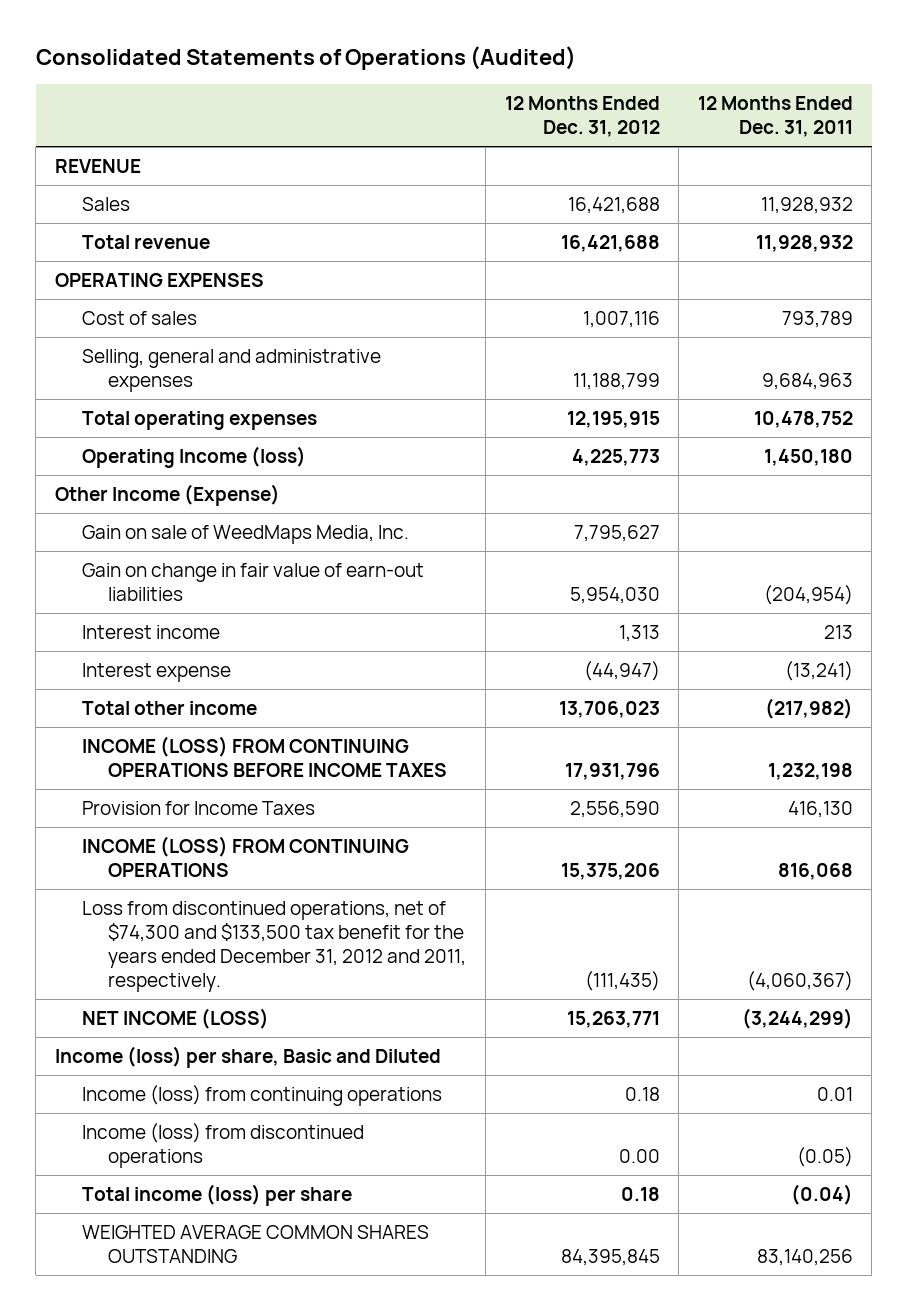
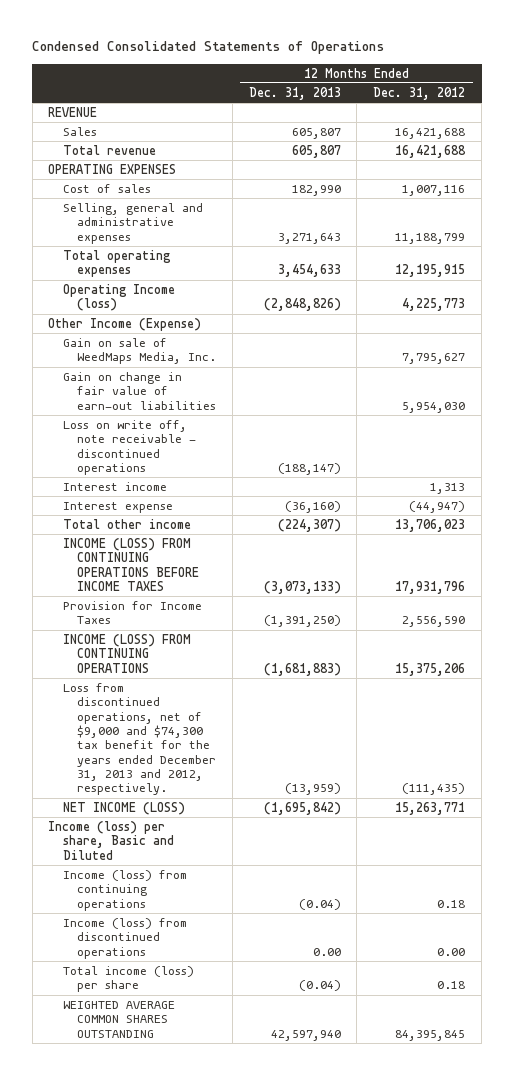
- Consolidated Statements of Operations (Audited)
+ Condensed Consolidated Statements of Operations
- | 12 Months Ended Dec. 31, 2012 | 12 Months Ended Dec. 31, 2011
+ | 12 Months Ended Dec. 31, 2013 | 12 Months Ended Dec. 31, 2012
+ Loss on write off, note receivable - discontinued operations | (188,147) |
- Loss from discontinued operations, net of $74,300 and $133,500 tax benefit for the years ended December 31, 2012 and 2011, respectively. | (111,435) | (4,060,367)
+ Loss from discontinued operations, net of $9,000 and $74,300 tax benefit for the years ended December 31, 2013 and 2012, respectively. | (13,959) | (111,435)

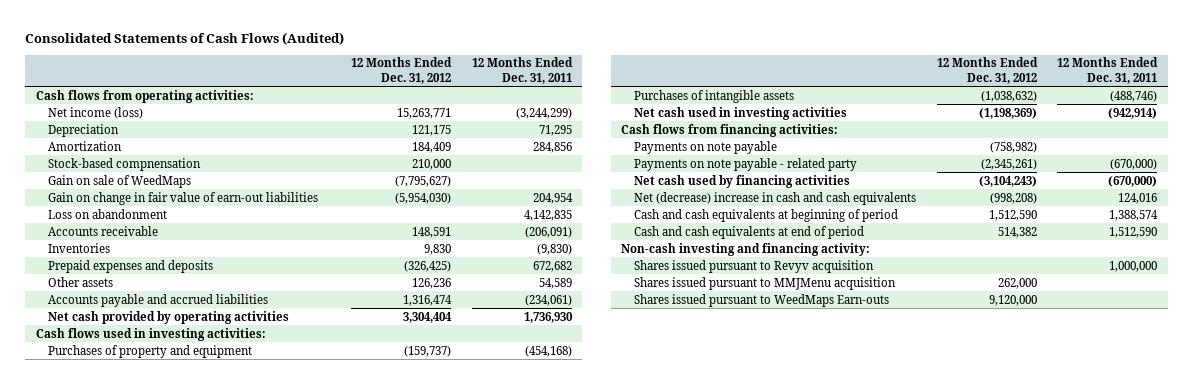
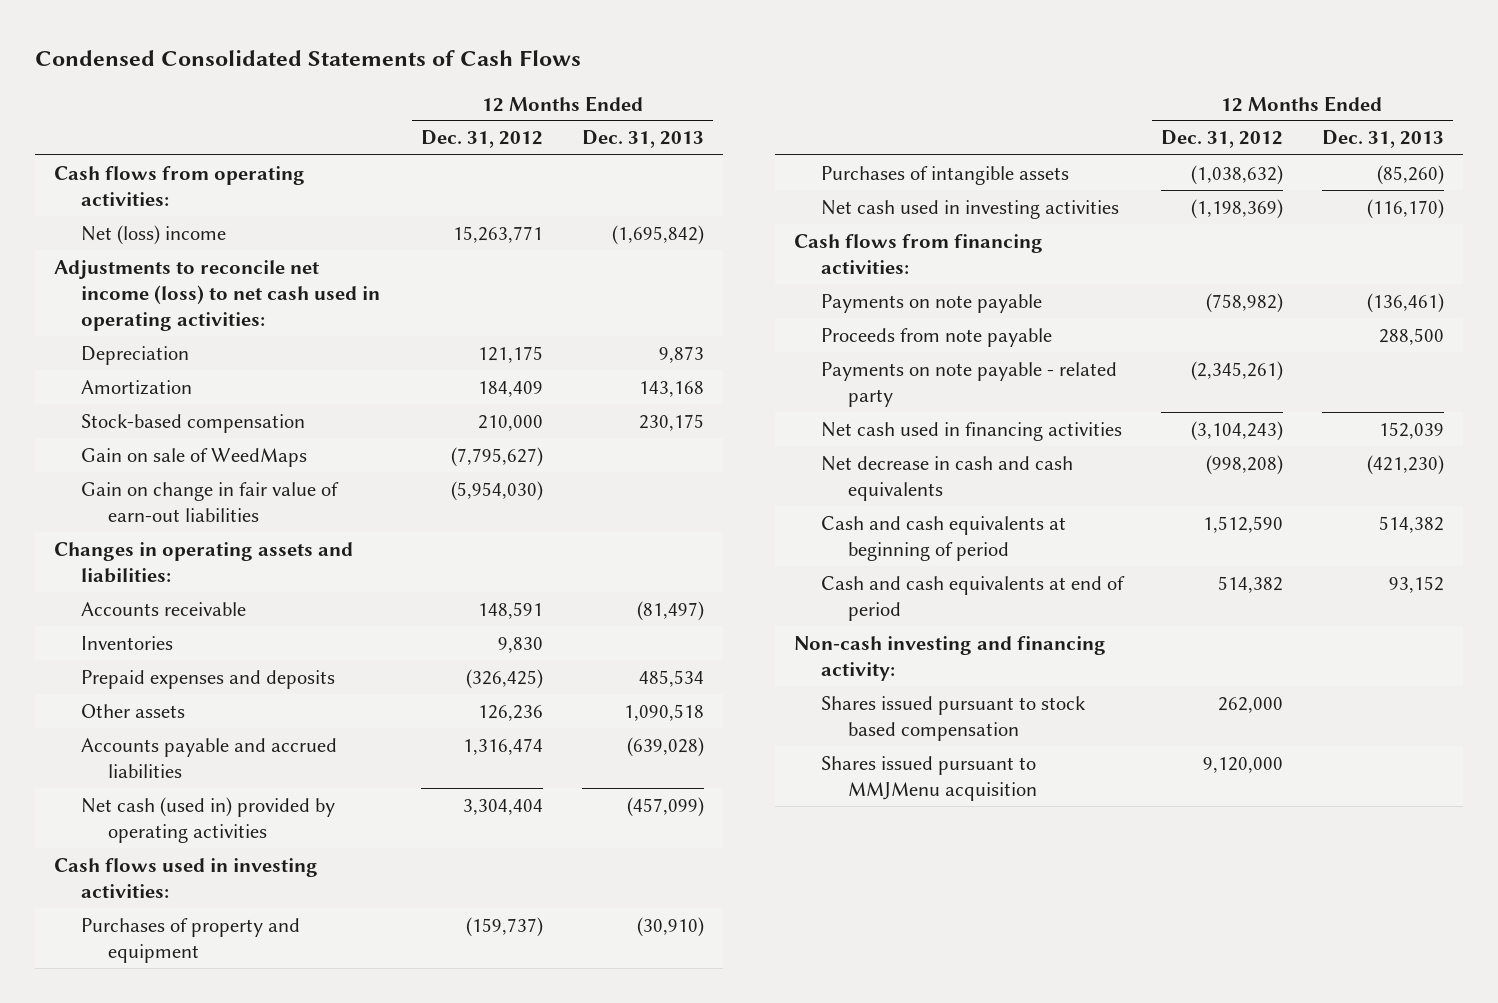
- Consolidated Statements of Cash Flows (Audited)
+ Condensed Consolidated Statements of Cash Flows
- | 12 Months Ended Dec. 31, 2012 | 12 Months Ended Dec. 31, 2011
+ | 12 Months Ended Dec. 31, 2012 | 12 Months Ended Dec. 31, 2013
- Net income (loss) | 15,263,771 | (3,244,299)
+ Net (loss) income | 15,263,771 | (1,695,842)
+ Adjustments to reconcile net income (loss) to net cash used in operating activities:
- Stock-based compnensation | 210,000 |
+ Stock-based compensation | 210,000 | 230,175
- Loss on abandonment | | 4,142,835
+ Changes in operating assets and liabilities:
- Net cash provided by operating activities | 3,304,404 | 1,736,930
+ Net cash (used in) provided by operating activities | 3,304,404 | (457,099)
+ Proceeds from note payable | | 288,500
- Net cash used by financing activities | (3,104,243) | (670,000)
- Net (decrease) increase in cash and cash equivalents | (998,208) | 124,016
+ Net cash used in financing activities | (3,104,243) | 152,039
+ Net decrease in cash and cash equivalents | (998,208) | (421,230)
- Shares issued pursuant to Revyv acquisition | | 1,000,000
- Shares issued pursuant to MMJMenu acquisition | 262,000 |
- Shares issued pursuant to WeedMaps Earn-outs | 9,120,000 |
+ Shares issued pursuant to stock based compensation | 262,000 |
+ Shares issued pursuant to MMJMenu acquisition | 9,120,000 |

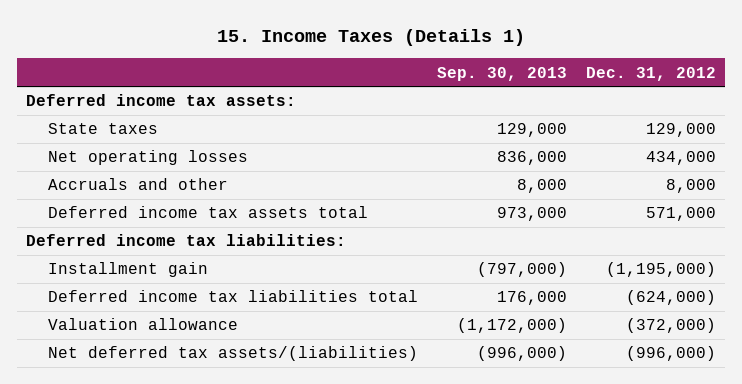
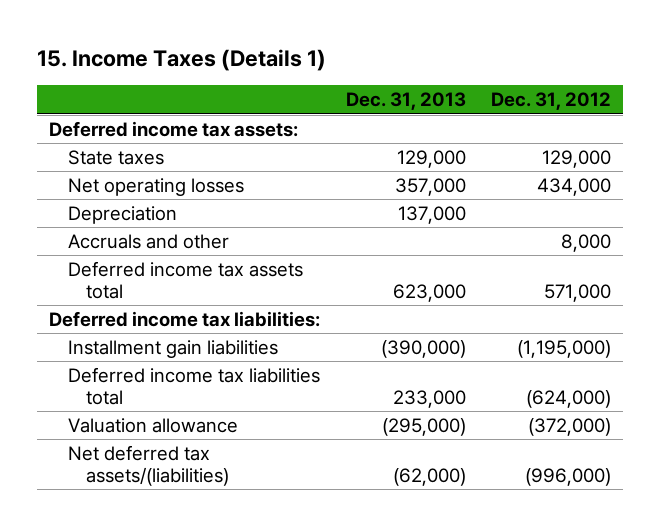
- | Sep. 30, 2013 | Dec. 31, 2012
+ | Dec. 31, 2013 | Dec. 31, 2012
+ Depreciation | 137,000 |
- Installment gain | (797,000) | (1,195,000)
+ Installment gain liabilities | (390,000) | (1,195,000)

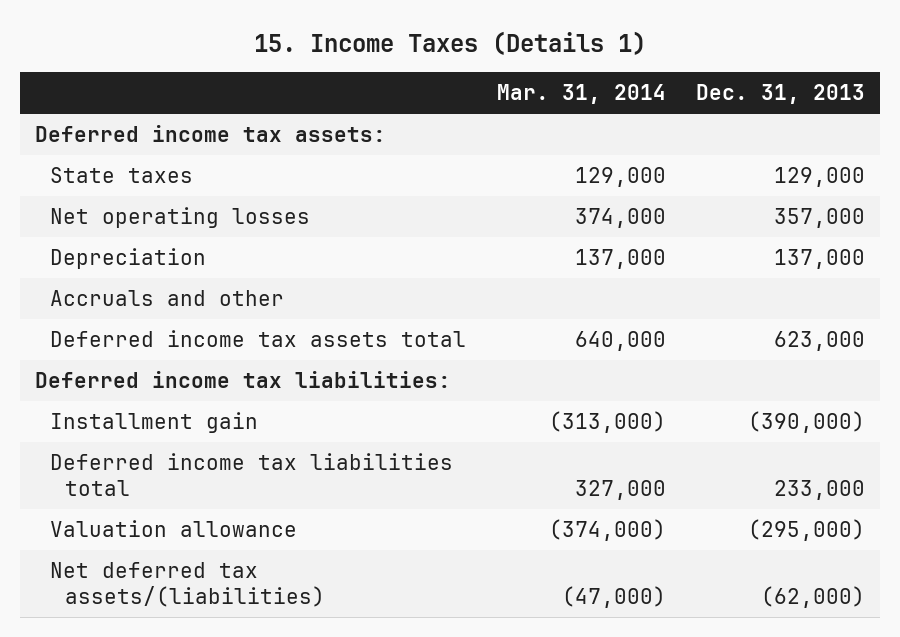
- | Dec. 31, 2013 | Dec. 31, 2012
+ | Mar. 31, 2014 | Dec. 31, 2013
- Installment gain liabilities | (390,000) | (1,195,000)
+ Installment gain | (313,000) | (390,000)

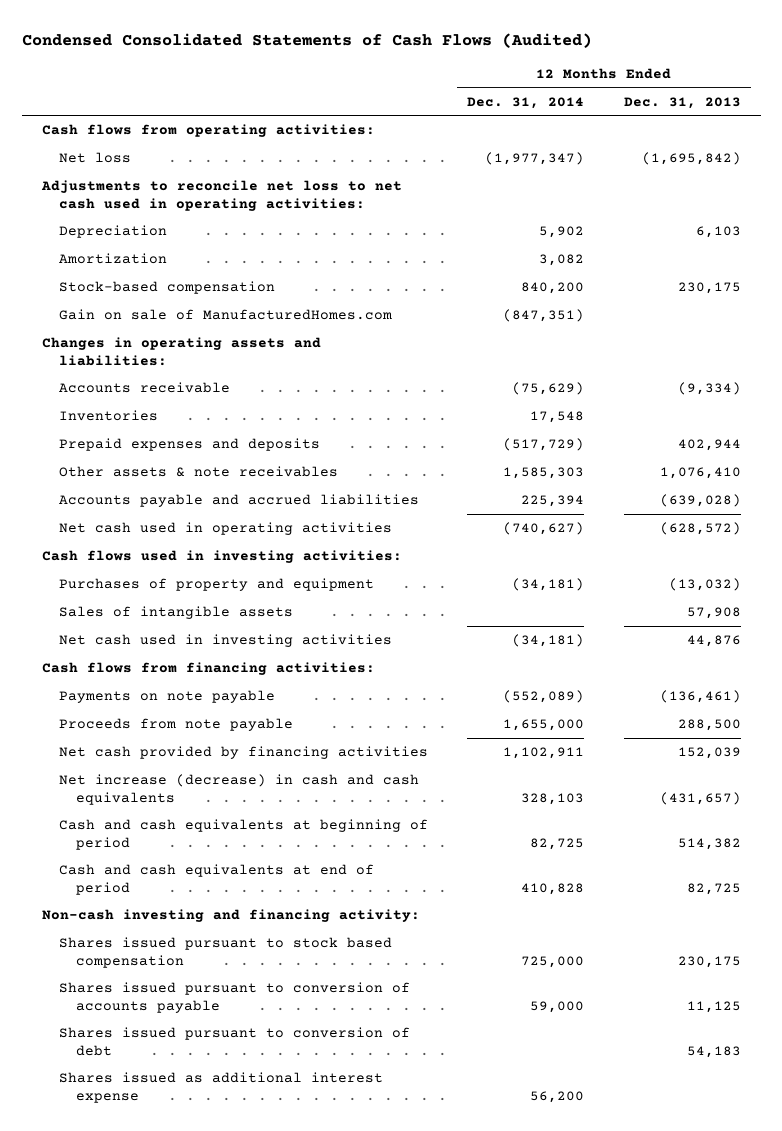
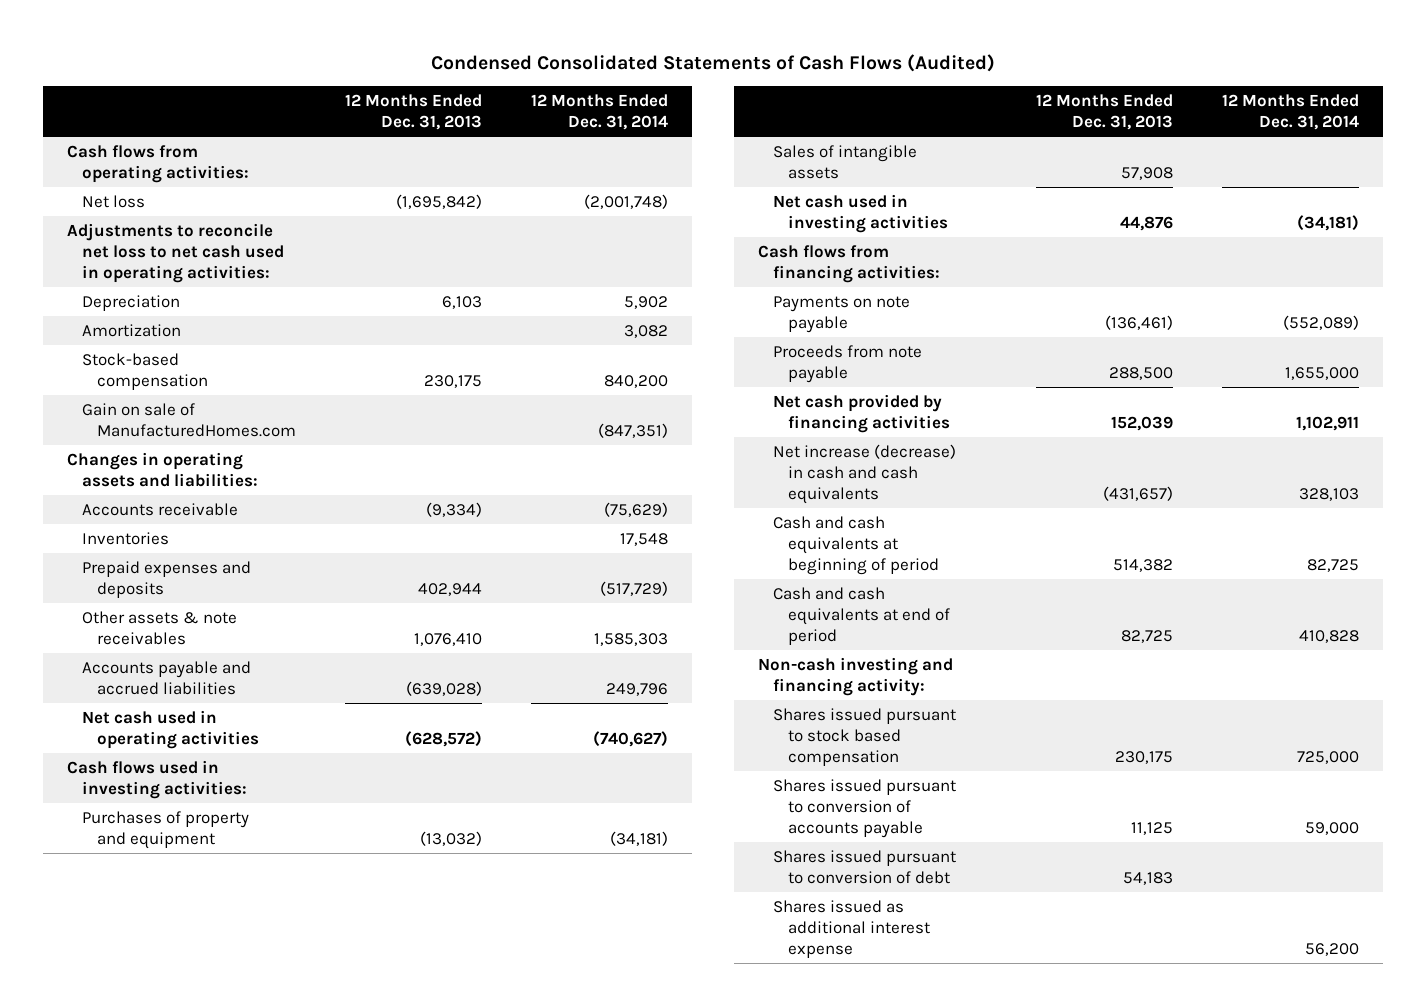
- | 12 Months Ended Dec. 31, 2014 | 12 Months Ended Dec. 31, 2013
+ | 12 Months Ended Dec. 31, 2013 | 12 Months Ended Dec. 31, 2014
- Net loss | (1,977,347) | (1,695,842)
+ Net loss | (1,695,842) | (2,001,748)
- Accounts payable and accrued liabilities | 225,394 | (639,028)
+ Accounts payable and accrued liabilities | (639,028) | 249,796

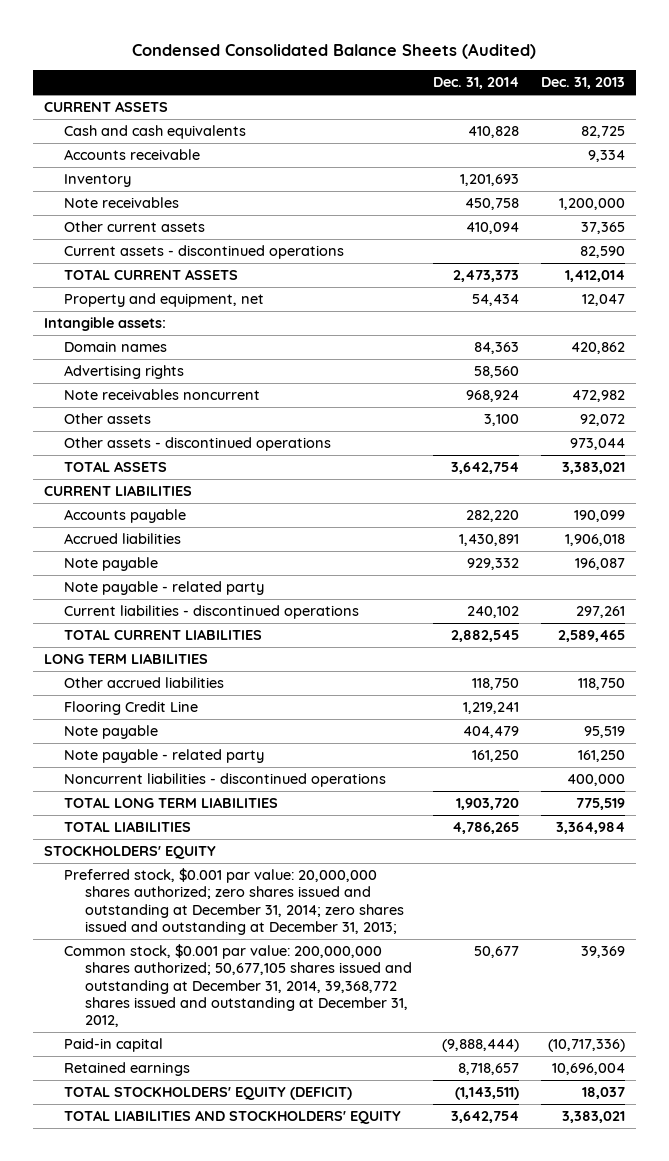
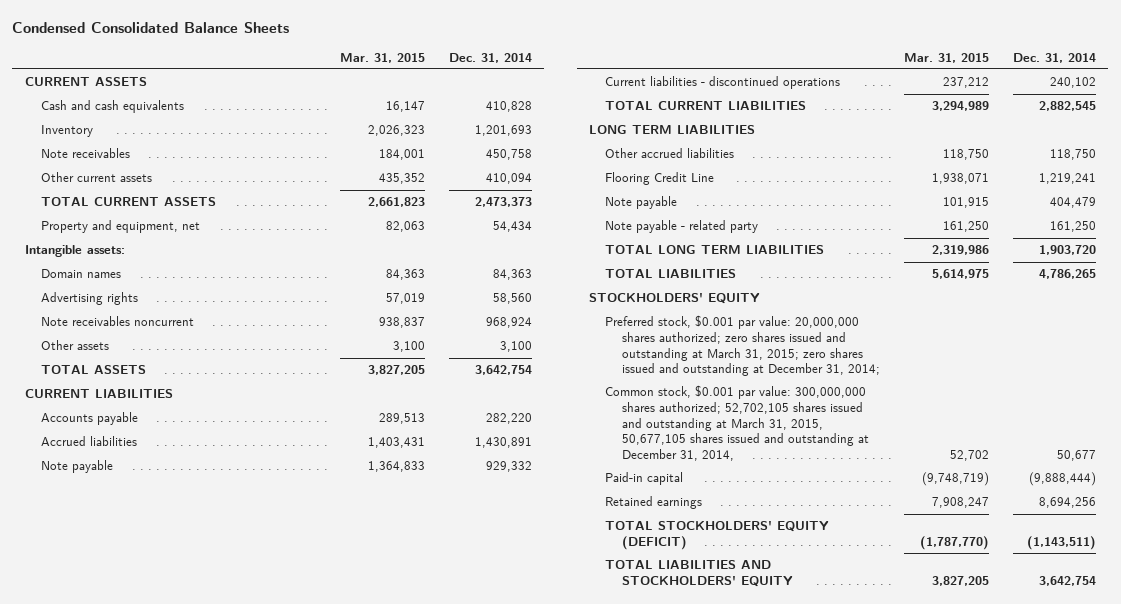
- Condensed Consolidated Balance Sheets (Audited)
+ Condensed Consolidated Balance Sheets
- | Dec. 31, 2014 | Dec. 31, 2013
+ | Mar. 31, 2015 | Dec. 31, 2014
- Accounts receivable | | 9,334
- Current assets - discontinued operations | | 82,590
- Other assets - discontinued operations | | 973,044
- Note payable - related party
- Noncurrent liabilities - discontinued operations | | 400,000
- Preferred stock, $0.001 par value: 20,000,000 shares authorized; zero shares issued and outstanding at December 31, 2014; zero shares issued and outstanding at December 31, 2013;
- Common stock, $0.001 par value: 200,000,000 shares authorized; 50,677,105 shares issued and outstanding at December 31, 2014, 39,368,772 shares issued and outstanding at December 31, 2012, | 50,677 | 39,369
+ Preferred stock, $0.001 par value: 20,000,000 shares authorized; zero shares issued and outstanding at March 31, 2015; zero shares issued and outstanding at December 31, 2014;
+ Common stock, $0.001 par value: 300,000,000 shares authorized; 52,702,105 shares issued and outstanding at March 31, 2015, 50,677,105 shares issued and outstanding at December 31, 2014, | 52,702 | 50,677
- Retained earnings | 8,718,657 | 10,696,004
+ Retained earnings | 7,908,247 | 8,694,256

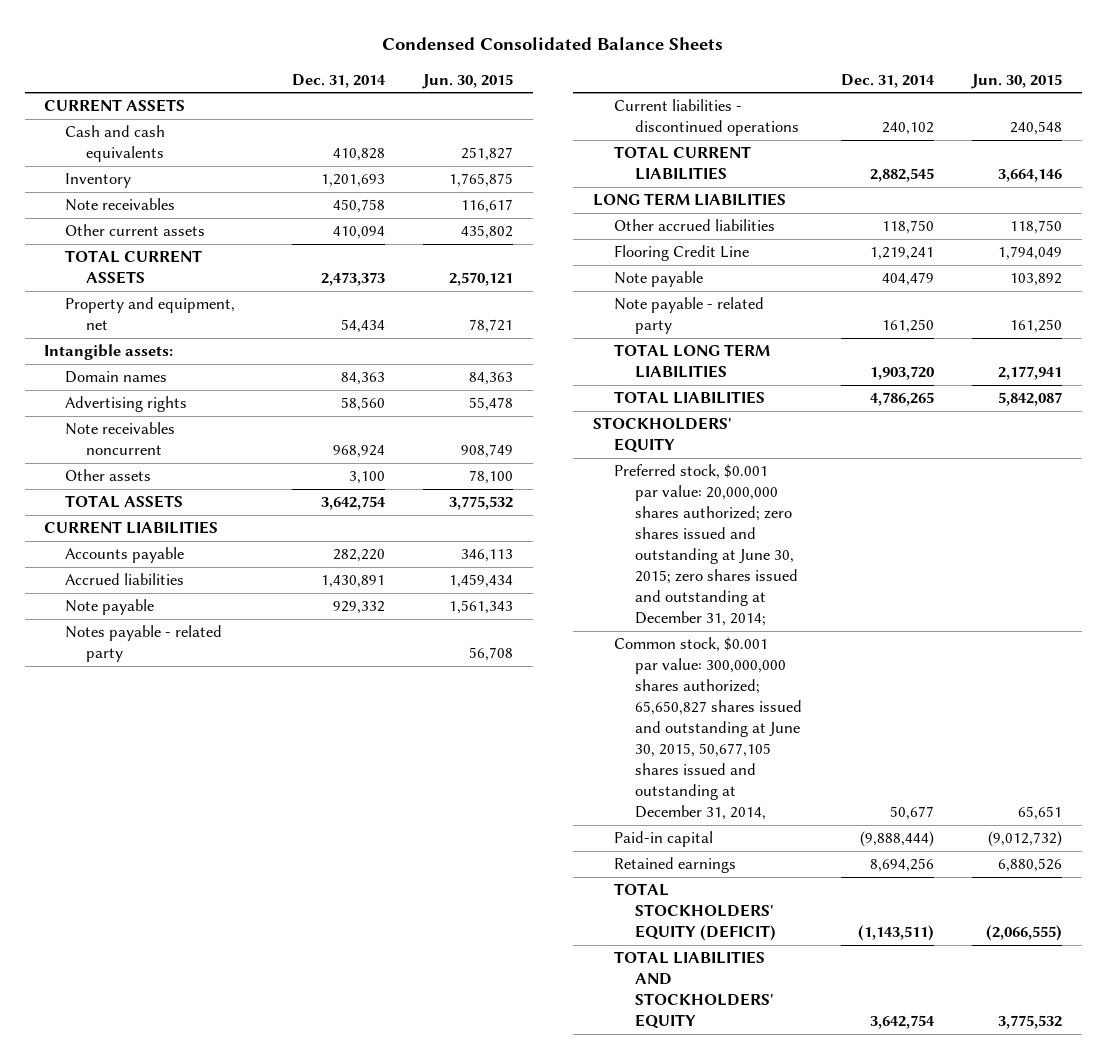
- | Mar. 31, 2015 | Dec. 31, 2014
+ | Dec. 31, 2014 | Jun. 30, 2015
+ Notes payable - related party | | 56,708
- Preferred stock, $0.001 par value: 20,000,000 shares authorized; zero shares issued and outstanding at March 31, 2015; zero shares issued and outstanding at December 31, 2014;
- Common stock, $0.001 par value: 300,000,000 shares authorized; 52,702,105 shares issued and outstanding at March 31, 2015, 50,677,105 shares issued and outstanding at December 31, 2014, | 52,702 | 50,677
+ Preferred stock, $0.001 par value: 20,000,000 shares authorized; zero shares issued and outstanding at June 30, 2015; zero shares issued and outstanding at December 31, 2014;
+ Common stock, $0.001 par value: 300,000,000 shares authorized; 65,650,827 shares issued and outstanding at June 30, 2015, 50,677,105 shares issued and outstanding at December 31, 2014, | 50,677 | 65,651

